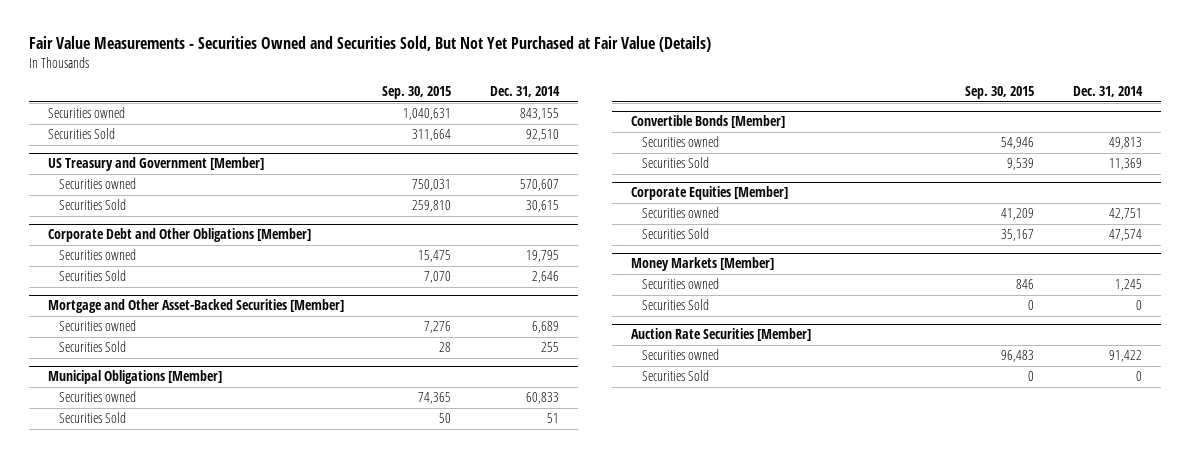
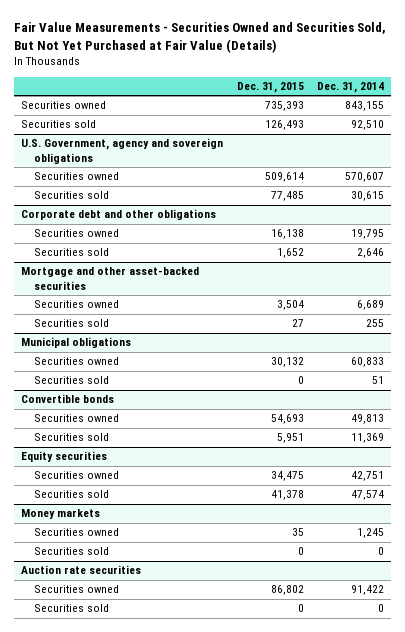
- | Sep. 30, 2015 | Dec. 31, 2014
+ | Dec. 31, 2015 | Dec. 31, 2014
- Securities Sold | 311,664 | 92,510
- US Treasury and Government [Member]
+ Securities sold | 126,493 | 92,510
+ U.S. Government, agency and sovereign obligations
- Securities Sold | 259,810 | 30,615
- Corporate Debt and Other Obligations [Member]
+ Securities sold | 77,485 | 30,615
+ Corporate debt and other obligations
- Securities Sold | 7,070 | 2,646
- Mortgage and Other Asset-Backed Securities [Member]
+ Securities sold | 1,652 | 2,646
+ Mortgage and other asset-backed securities
- Securities Sold | 28 | 255
- Municipal Obligations [Member]
+ Securities sold | 27 | 255
+ Municipal obligations
- Securities Sold | 50 | 51
- Convertible Bonds [Member]
+ Securities sold | 0 | 51
+ Convertible bonds
- Securities Sold | 9,539 | 11,369
- Corporate Equities [Member]
+ Securities sold | 5,951 | 11,369
+ Equity securities
- Securities Sold | 35,167 | 47,574
- Money Markets [Member]
+ Securities sold | 41,378 | 47,574
+ Money markets
- Securities Sold | 0 | 0
- Auction Rate Securities [Member]
+ Securities sold | 0 | 0
+ Auction rate securities
- Securities Sold | 0 | 0
+ Securities sold | 0 | 0

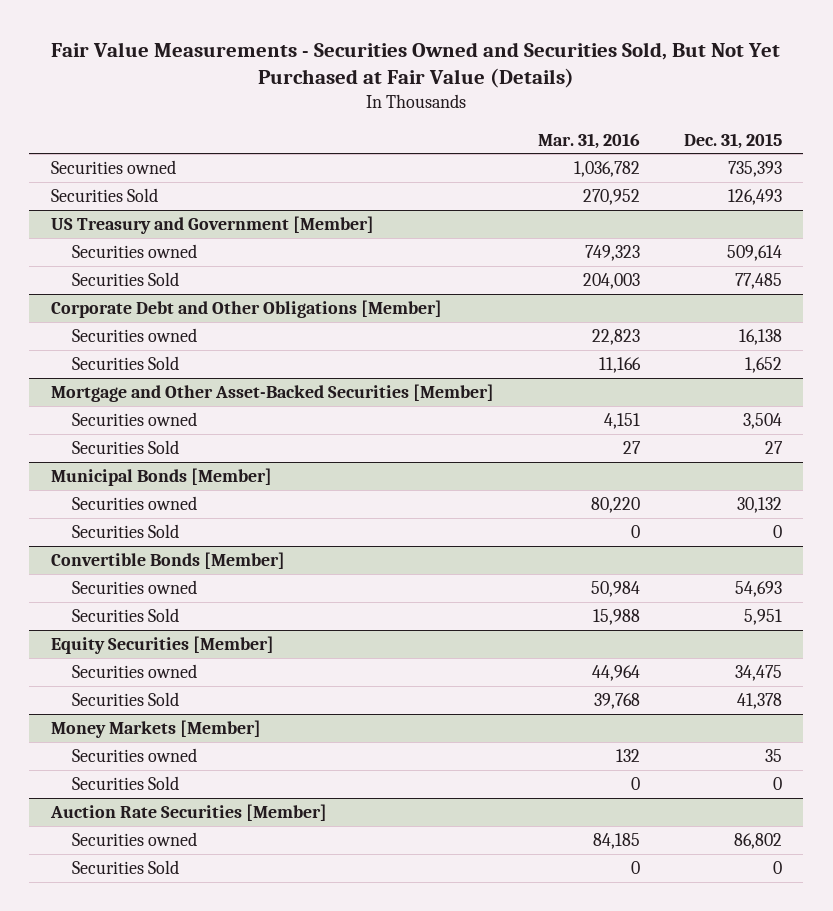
- | Dec. 31, 2015 | Dec. 31, 2014
+ | Mar. 31, 2016 | Dec. 31, 2015
- Securities sold | 126,493 | 92,510
- U.S. Government, agency and sovereign obligations
+ Securities Sold | 270,952 | 126,493
+ US Treasury and Government [Member]
- Securities sold | 77,485 | 30,615
- Corporate debt and other obligations
+ Securities Sold | 204,003 | 77,485
+ Corporate Debt and Other Obligations [Member]
- Securities sold | 1,652 | 2,646
- Mortgage and other asset-backed securities
+ Securities Sold | 11,166 | 1,652
+ Mortgage and Other Asset-Backed Securities [Member]
- Securities sold | 27 | 255
- Municipal obligations
+ Securities Sold | 27 | 27
+ Municipal Bonds [Member]
- Securities sold | 0 | 51
- Convertible bonds
+ Securities Sold | 0 | 0
+ Convertible Bonds [Member]
- Securities sold | 5,951 | 11,369
- Equity securities
+ Securities Sold | 15,988 | 5,951
+ Equity Securities [Member]
- Securities sold | 41,378 | 47,574
- Money markets
+ Securities Sold | 39,768 | 41,378
+ Money Markets [Member]
- Securities sold | 0 | 0
- Auction rate securities
+ Securities Sold | 0 | 0
+ Auction Rate Securities [Member]
- Securities sold | 0 | 0
+ Securities Sold | 0 | 0

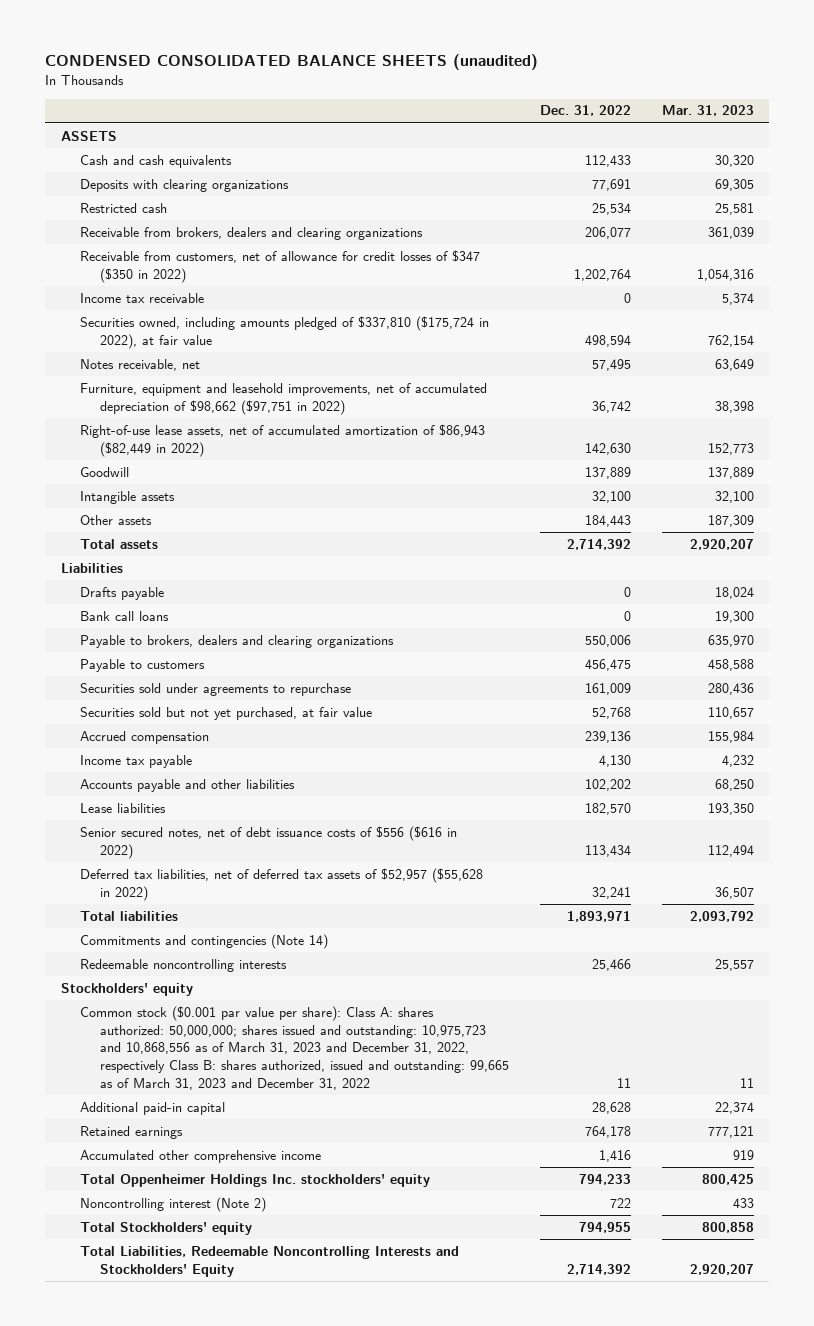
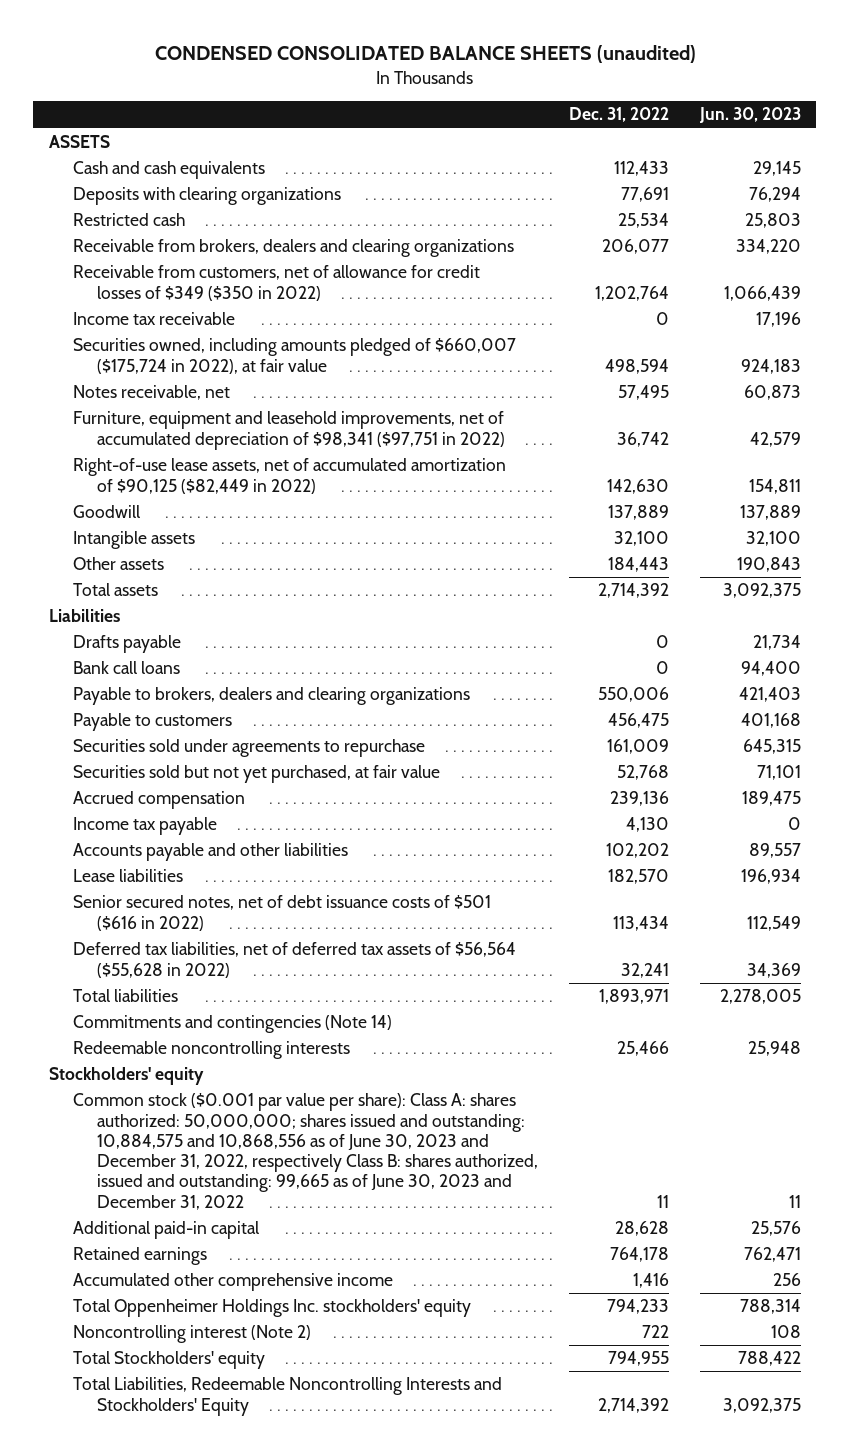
- | Dec. 31, 2022 | Mar. 31, 2023
+ | Dec. 31, 2022 | Jun. 30, 2023
- Receivable from customers, net of allowance for credit losses of $347 ($350 in 2022) | 1,202,764 | 1,054,316
+ Receivable from customers, net of allowance for credit losses of $349 ($350 in 2022) | 1,202,764 | 1,066,439
- Securities owned, including amounts pledged of $337,810 ($175,724 in 2022), at fair value | 498,594 | 762,154
+ Securities owned, including amounts pledged of $660,007 ($175,724 in 2022), at fair value | 498,594 | 924,183
- Furniture, equipment and leasehold improvements, net of accumulated depreciation of $98,662 ($97,751 in 2022) | 36,742 | 38,398
- Right-of-use lease assets, net of accumulated amortization of $86,943 ($82,449 in 2022) | 142,630 | 152,773
+ Furniture, equipment and leasehold improvements, net of accumulated depreciation of $98,341 ($97,751 in 2022) | 36,742 | 42,579
+ Right-of-use lease assets, net of accumulated amortization of $90,125 ($82,449 in 2022) | 142,630 | 154,811
- Senior secured notes, net of debt issuance costs of $556 ($616 in 2022) | 113,434 | 112,494
- Deferred tax liabilities, net of deferred tax assets of $52,957 ($55,628 in 2022) | 32,241 | 36,507
+ Senior secured notes, net of debt issuance costs of $501 ($616 in 2022) | 113,434 | 112,549
+ Deferred tax liabilities, net of deferred tax assets of $56,564 ($55,628 in 2022) | 32,241 | 34,369
- Common stock ($0.001 par value per share): Class A: shares authorized: 50,000,000; shares issued and outstanding: 10,975,723 and 10,868,556 as of March 31, 2023 and December 31, 2022, respectively Class B: shares authorized, issued and outstanding: 99,665 as of March 31, 2023 and December 31, 2022 | 11 | 11
+ Common stock ($0.001 par value per share): Class A: shares authorized: 50,000,000; shares issued and outstanding: 10,884,575 and 10,868,556 as of June 30, 2023 and December 31, 2022, respectively Class B: shares authorized, issued and outstanding: 99,665 as of June 30, 2023 and December 31, 2022 | 11 | 11

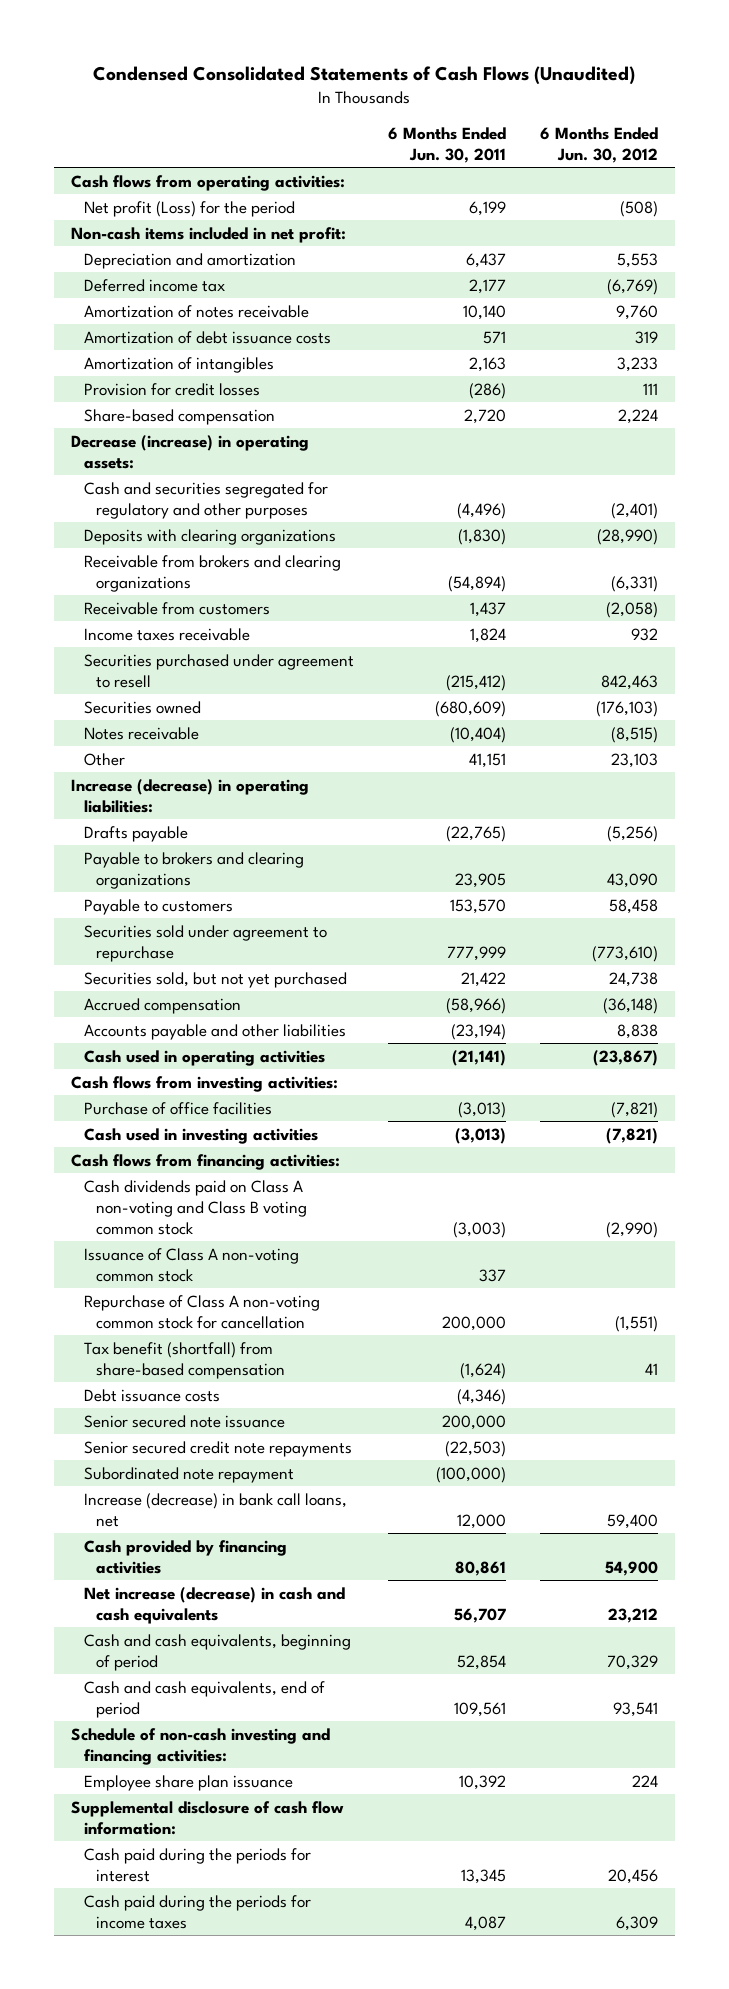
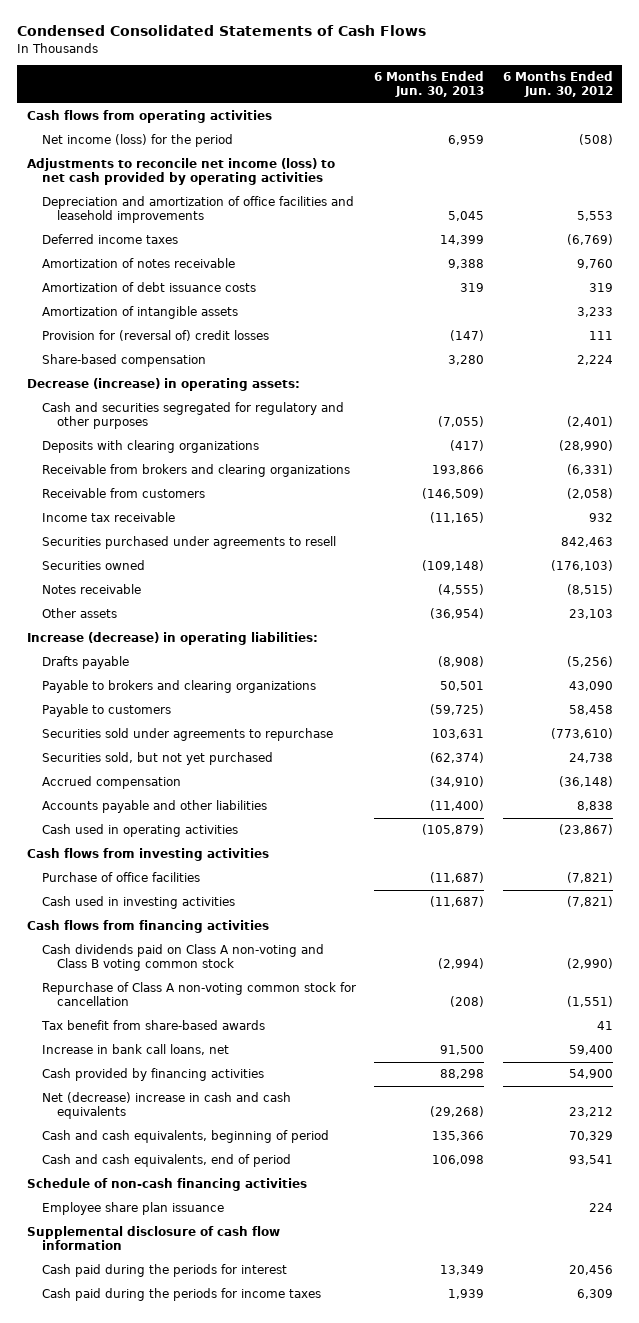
- Condensed Consolidated Statements of Cash Flows (Unaudited)
+ Condensed Consolidated Statements of Cash Flows
- | 6 Months Ended Jun. 30, 2011 | 6 Months Ended Jun. 30, 2012
+ | 6 Months Ended Jun. 30, 2013 | 6 Months Ended Jun. 30, 2012
- Cash flows from operating activities:
- Net profit (Loss) for the period | 6,199 | (508)
- Non-cash items included in net profit:
- Depreciation and amortization | 6,437 | 5,553
- Deferred income tax | 2,177 | (6,769)
+ Cash flows from operating activities
+ Net income (loss) for the period | 6,959 | (508)
+ Adjustments to reconcile net income (loss) to net cash provided by operating activities
+ Depreciation and amortization of office facilities and leasehold improvements | 5,045 | 5,553
+ Deferred income taxes | 14,399 | (6,769)
- Amortization of intangibles | 2,163 | 3,233
- Provision for credit losses | (286) | 111
+ Amortization of intangible assets | | 3,233
+ Provision for (reversal of) credit losses | (147) | 111
- Income taxes receivable | 1,824 | 932
- Securities purchased under agreement to resell | (215,412) | 842,463
+ Income tax receivable | (11,165) | 932
+ Securities purchased under agreements to resell | | 842,463
- Other | 41,151 | 23,103
+ Other assets | (36,954) | 23,103
- Securities sold under agreement to repurchase | 777,999 | (773,610)
+ Securities sold under agreements to repurchase | 103,631 | (773,610)
- Cash flows from investing activities:
+ Cash flows from investing activities
- Cash flows from financing activities:
+ Cash flows from financing activities
- Issuance of Class A non-voting common stock | 337 |
- Tax benefit (shortfall) from share-based compensation | (1,624) | 41
- Debt issuance costs | (4,346) |
- Senior secured note issuance | 200,000 |
- Senior secured credit note repayments | (22,503) |
- Subordinated note repayment | (100,000) |
- Increase (decrease) in bank call loans, net | 12,000 | 59,400
+ Tax benefit from share-based awards | | 41
+ Increase in bank call loans, net | 91,500 | 59,400
- Net increase (decrease) in cash and cash equivalents | 56,707 | 23,212
+ Net (decrease) increase in cash and cash equivalents | (29,268) | 23,212
- Schedule of non-cash investing and financing activities:
+ Schedule of non-cash financing activities
- Supplemental disclosure of cash flow information:
+ Supplemental disclosure of cash flow information

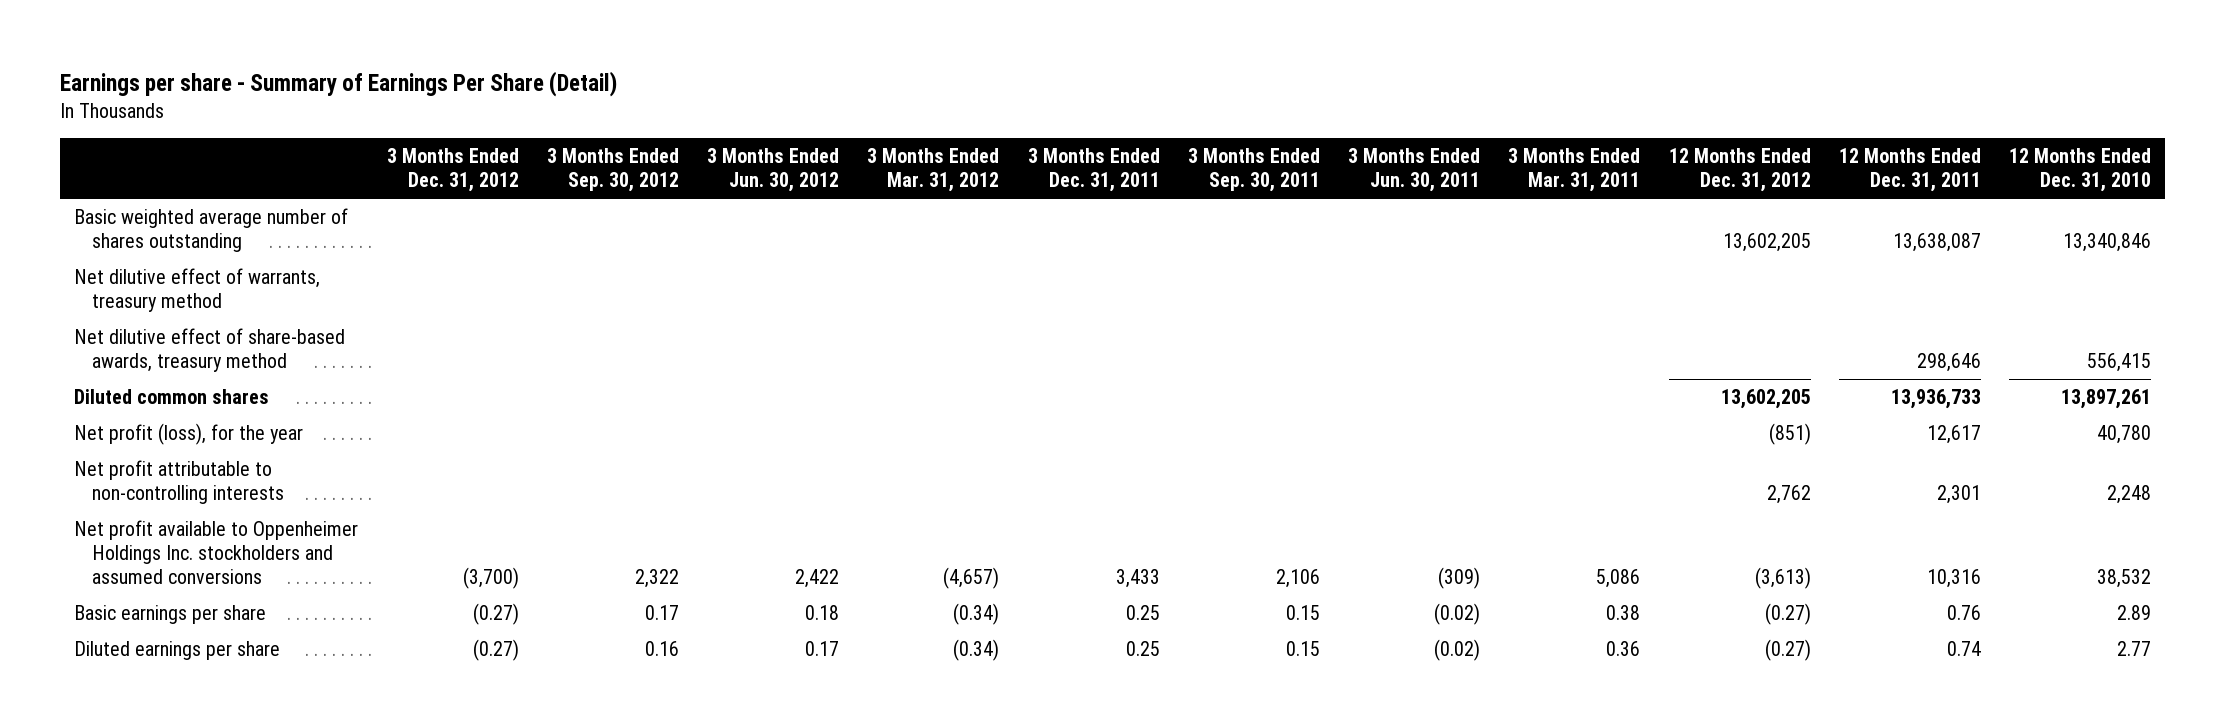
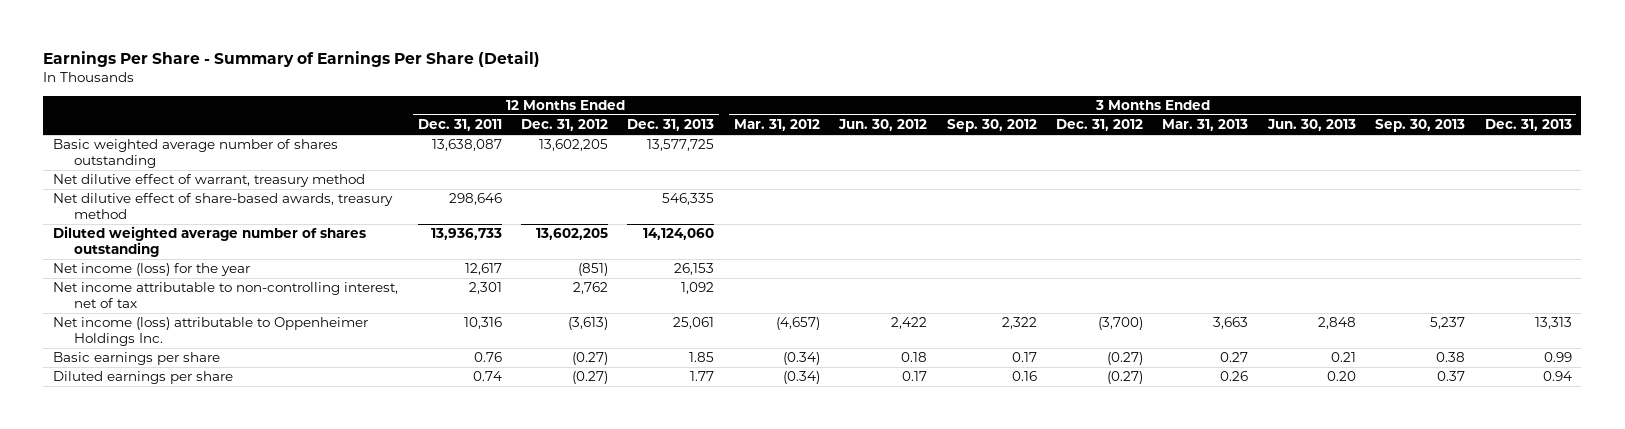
- Earnings per share - Summary of Earnings Per Share (Detail)
+ Earnings Per Share - Summary of Earnings Per Share (Detail)
- | 3 Months Ended Dec. 31, 2012 | 3 Months Ended Sep. 30, 2012 | 3 Months Ended Jun. 30, 2012 | 3 Months Ended Mar. 31, 2012 | 3 Months Ended Dec. 31, 2011 | 3 Months Ended Sep. 30, 2011 | 3 Months Ended Jun. 30, 2011 | 3 Months Ended Mar. 31, 2011 | 12 Months Ended Dec. 31, 2012 | 12 Months Ended Dec. 31, 2011 | 12 Months Ended Dec. 31, 2010
+ | 12 Months Ended Dec. 31, 2011 | 12 Months Ended Dec. 31, 2012 | 12 Months Ended Dec. 31, 2013 | 3 Months Ended Mar. 31, 2012 | 3 Months Ended Jun. 30, 2012 | 3 Months Ended Sep. 30, 2012 | 3 Months Ended Dec. 31, 2012 | 3 Months Ended Mar. 31, 2013 | 3 Months Ended Jun. 30, 2013 | 3 Months Ended Sep. 30, 2013 | 3 Months Ended Dec. 31, 2013
- Net dilutive effect of warrants, treasury method
+ Net dilutive effect of warrant, treasury method
- Diluted common shares | | | | | | | | | 13,602,205 | 13,936,733 | 13,897,261
- Net profit (loss), for the year | | | | | | | | | (851) | 12,617 | 40,780
- Net profit attributable to non-controlling interests | | | | | | | | | 2,762 | 2,301 | 2,248
- Net profit available to Oppenheimer Holdings Inc. stockholders and assumed conversions | (3,700) | 2,322 | 2,422 | (4,657) | 3,433 | 2,106 | (309) | 5,086 | (3,613) | 10,316 | 38,532
+ Diluted weighted average number of shares outstanding | 13,936,733 | 13,602,205 | 14,124,060 | | | | | | | |
+ Net income (loss) for the year | 12,617 | (851) | 26,153 | | | | | | | |
+ Net income attributable to non-controlling interest, net of tax | 2,301 | 2,762 | 1,092 | | | | | | | |
+ Net income (loss) attributable to Oppenheimer Holdings Inc. | 10,316 | (3,613) | 25,061 | (4,657) | 2,422 | 2,322 | (3,700) | 3,663 | 2,848 | 5,237 | 13,313

